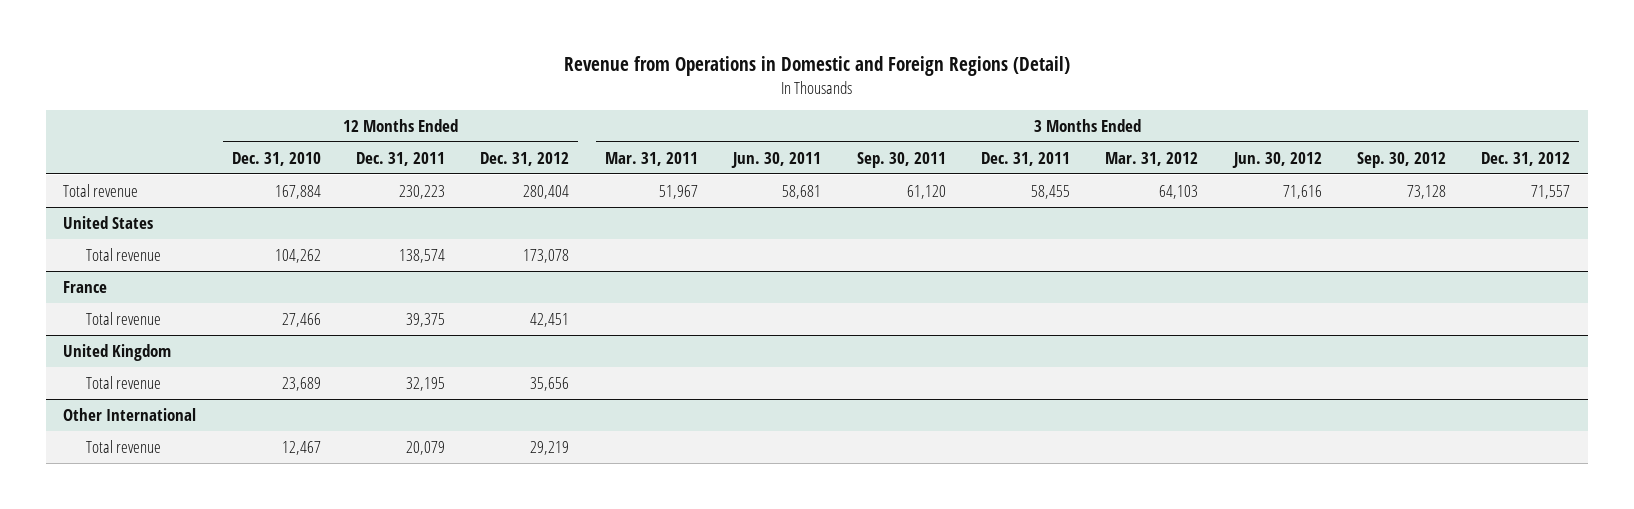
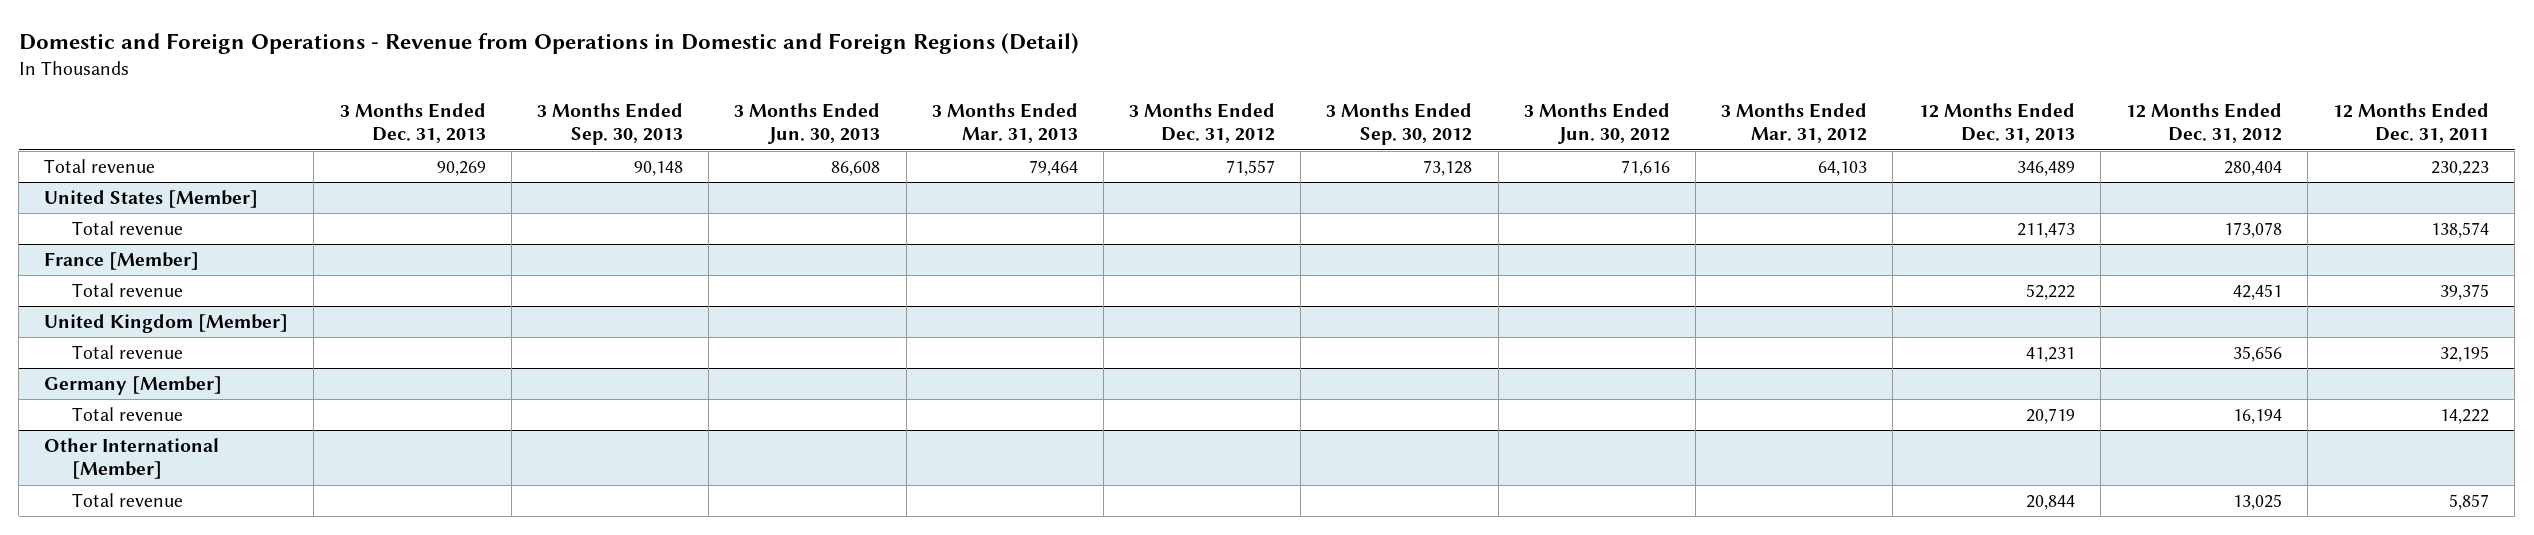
- Revenue from Operations in Domestic and Foreign Regions (Detail)
+ Domestic and Foreign Operations - Revenue from Operations in Domestic and Foreign Regions (Detail)
- | 12 Months Ended Dec. 31, 2010 | 12 Months Ended Dec. 31, 2011 | 12 Months Ended Dec. 31, 2012 | 3 Months Ended Mar. 31, 2011 | 3 Months Ended Jun. 30, 2011 | 3 Months Ended Sep. 30, 2011 | 3 Months Ended Dec. 31, 2011 | 3 Months Ended Mar. 31, 2012 | 3 Months Ended Jun. 30, 2012 | 3 Months Ended Sep. 30, 2012 | 3 Months Ended Dec. 31, 2012
+ | 3 Months Ended Dec. 31, 2013 | 3 Months Ended Sep. 30, 2013 | 3 Months Ended Jun. 30, 2013 | 3 Months Ended Mar. 31, 2013 | 3 Months Ended Dec. 31, 2012 | 3 Months Ended Sep. 30, 2012 | 3 Months Ended Jun. 30, 2012 | 3 Months Ended Mar. 31, 2012 | 12 Months Ended Dec. 31, 2013 | 12 Months Ended Dec. 31, 2012 | 12 Months Ended Dec. 31, 2011
- United States
+ United States [Member]
- France
+ France [Member]
- United Kingdom
+ United Kingdom [Member]
- Other International
- Total revenue | 12,467 | 20,079 | 29,219 | | | | | | | |
+ Germany [Member]
+ Total revenue | | | | | | | | | 20,719 | 16,194 | 14,222
+ Other International [Member]
+ Total revenue | | | | | | | | | 20,844 | 13,025 | 5,857

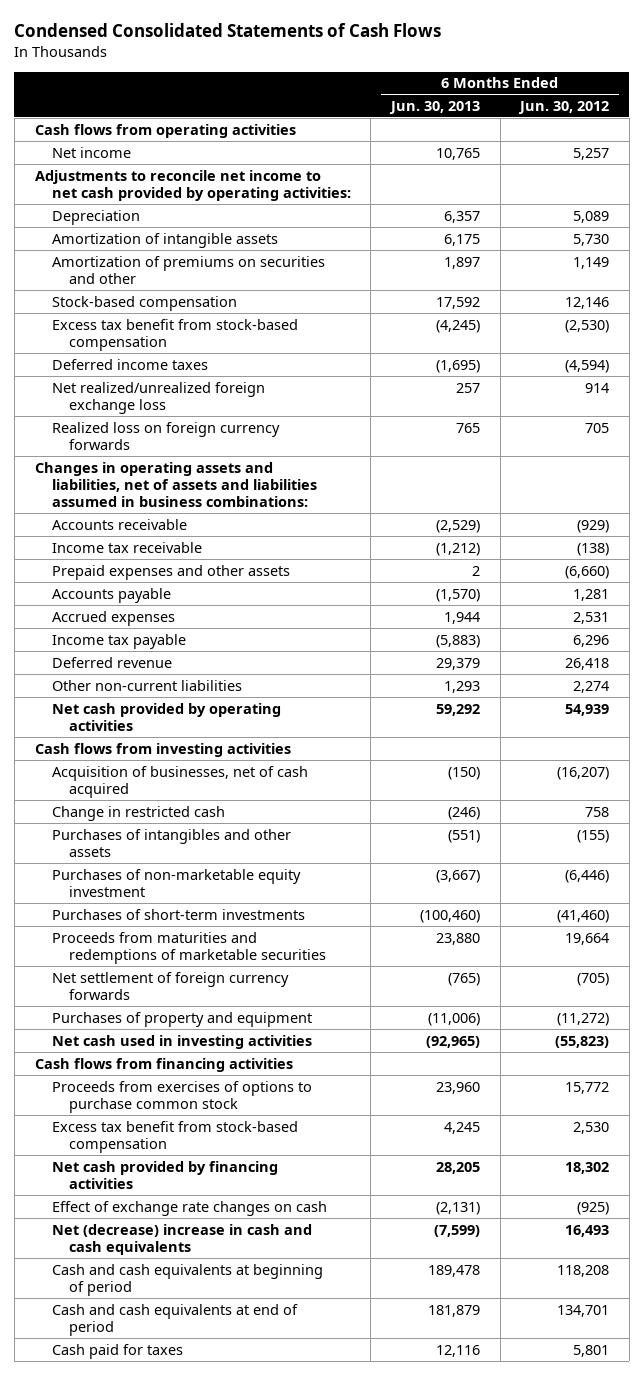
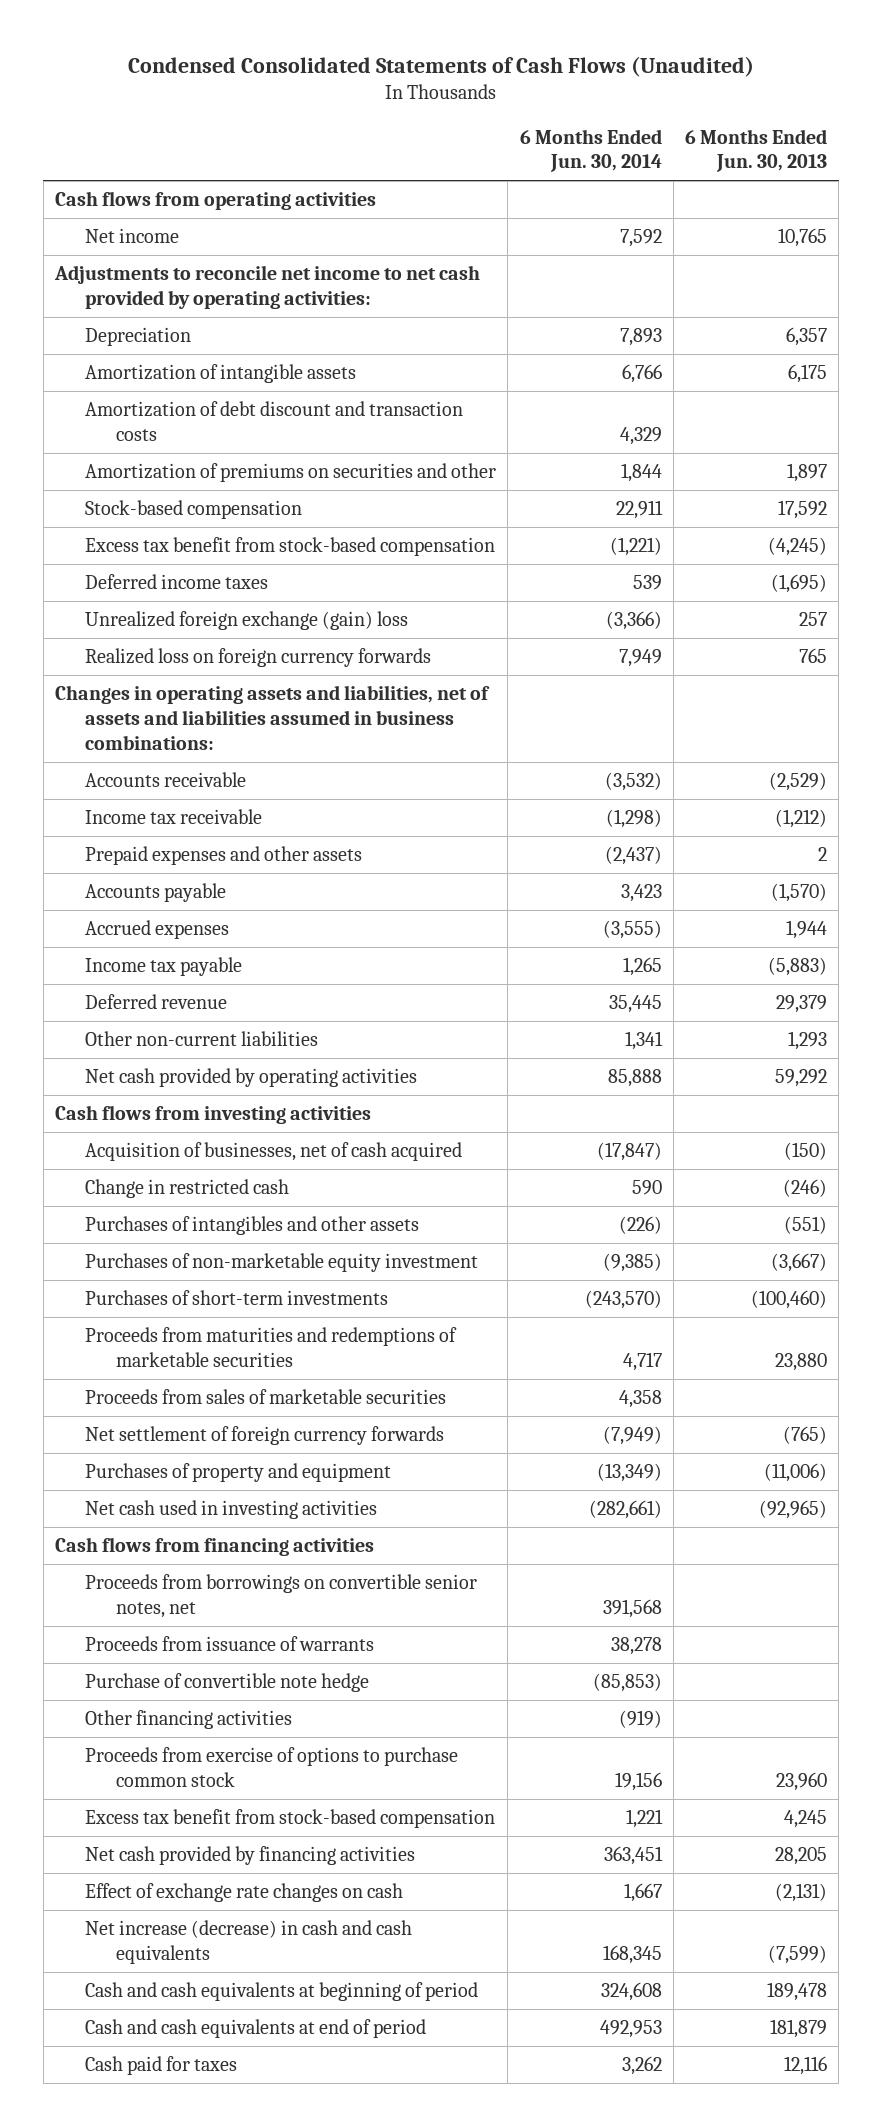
- Condensed Consolidated Statements of Cash Flows
+ Condensed Consolidated Statements of Cash Flows (Unaudited)
- | 6 Months Ended Jun. 30, 2013 | 6 Months Ended Jun. 30, 2012
+ | 6 Months Ended Jun. 30, 2014 | 6 Months Ended Jun. 30, 2013
+ Amortization of debt discount and transaction costs | 4,329 |
- Net realized/unrealized foreign exchange loss | 257 | 914
+ Unrealized foreign exchange (gain) loss | (3,366) | 257
+ Proceeds from sales of marketable securities | 4,358 |
- Proceeds from exercises of options to purchase common stock | 23,960 | 15,772
+ Proceeds from borrowings on convertible senior notes, net | 391,568 |
+ Proceeds from issuance of warrants | 38,278 |
+ Purchase of convertible note hedge | (85,853) |
+ Other financing activities | (919) |
+ Proceeds from exercise of options to purchase common stock | 19,156 | 23,960
- Net (decrease) increase in cash and cash equivalents | (7,599) | 16,493
+ Net increase (decrease) in cash and cash equivalents | 168,345 | (7,599)

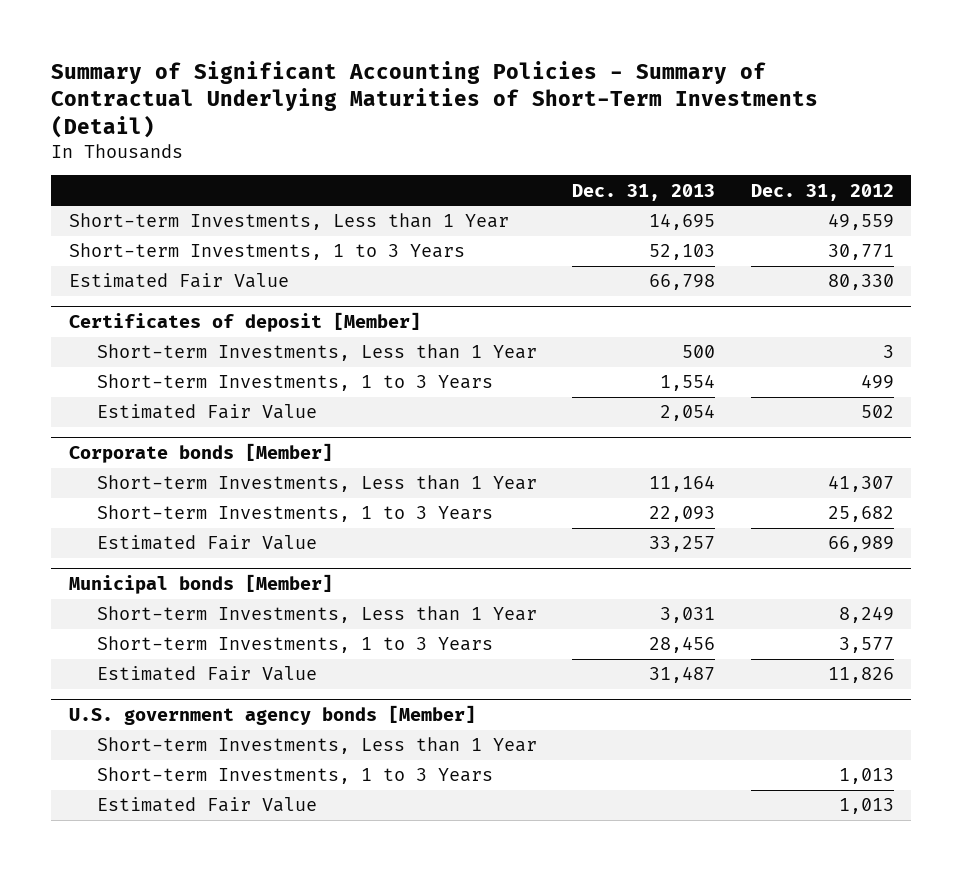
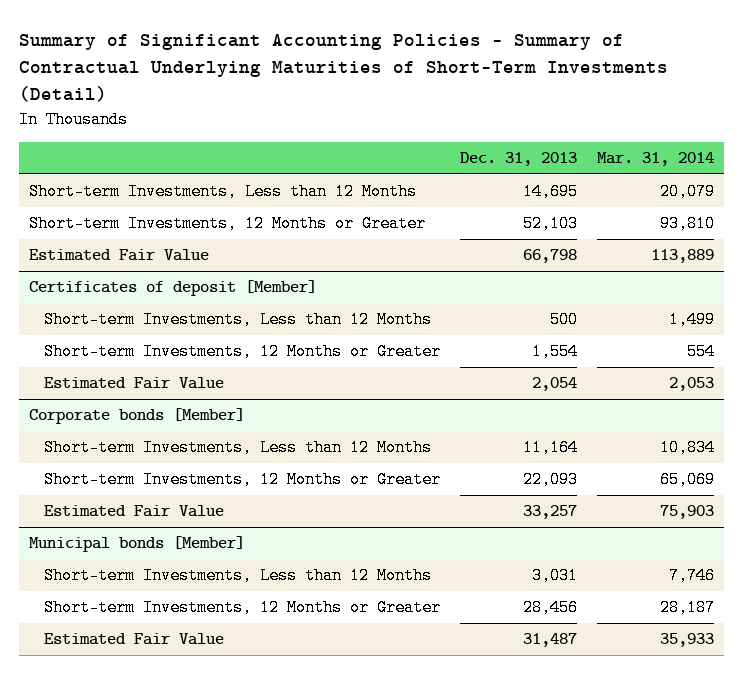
- | Dec. 31, 2013 | Dec. 31, 2012
+ | Dec. 31, 2013 | Mar. 31, 2014
- Short-term Investments, Less than 1 Year | 14,695 | 49,559
- Short-term Investments, 1 to 3 Years | 52,103 | 30,771
+ Short-term Investments, Less than 12 Months | 14,695 | 20,079
+ Short-term Investments, 12 Months or Greater | 52,103 | 93,810
@ Certificates of deposit [Member]
- Short-term Investments, Less than 1 Year | 500 | 3
- Short-term Investments, 1 to 3 Years | 1,554 | 499
+ Short-term Investments, Less than 12 Months | 500 | 1,499
+ Short-term Investments, 12 Months or Greater | 1,554 | 554
@ Corporate bonds [Member]
- Short-term Investments, Less than 1 Year | 11,164 | 41,307
- Short-term Investments, 1 to 3 Years | 22,093 | 25,682
+ Short-term Investments, Less than 12 Months | 11,164 | 10,834
+ Short-term Investments, 12 Months or Greater | 22,093 | 65,069
@ Municipal bonds [Member]
- Short-term Investments, Less than 1 Year | 3,031 | 8,249
- Short-term Investments, 1 to 3 Years | 28,456 | 3,577
+ Short-term Investments, Less than 12 Months | 3,031 | 7,746
+ Short-term Investments, 12 Months or Greater | 28,456 | 28,187
- U.S. government agency bonds [Member]
- Short-term Investments, Less than 1 Year
- Short-term Investments, 1 to 3 Years | | 1,013
- Estimated Fair Value | | 1,013

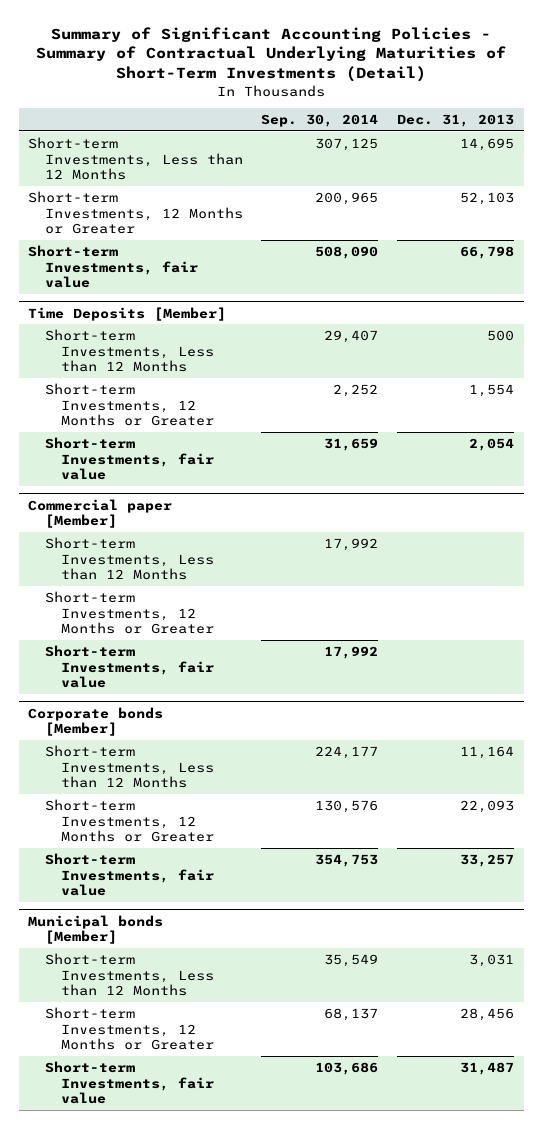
- | Dec. 31, 2013 | Mar. 31, 2014
+ | Sep. 30, 2014 | Dec. 31, 2013
- Estimated Fair Value | 66,798 | 113,889
- Certificates of deposit [Member]
+ Short-term Investments, fair value | 508,090 | 66,798
+ Time Deposits [Member]
- Estimated Fair Value | 2,054 | 2,053
+ Short-term Investments, fair value | 31,659 | 2,054
+ Commercial paper [Member]
+ Short-term Investments, Less than 12 Months | 17,992 |
+ Short-term Investments, 12 Months or Greater
+ Short-term Investments, fair value | 17,992 |
@ Corporate bonds [Member]
- Estimated Fair Value | 33,257 | 75,903
+ Short-term Investments, fair value | 354,753 | 33,257
@ Municipal bonds [Member]
- Estimated Fair Value | 31,487 | 35,933
+ Short-term Investments, fair value | 103,686 | 31,487

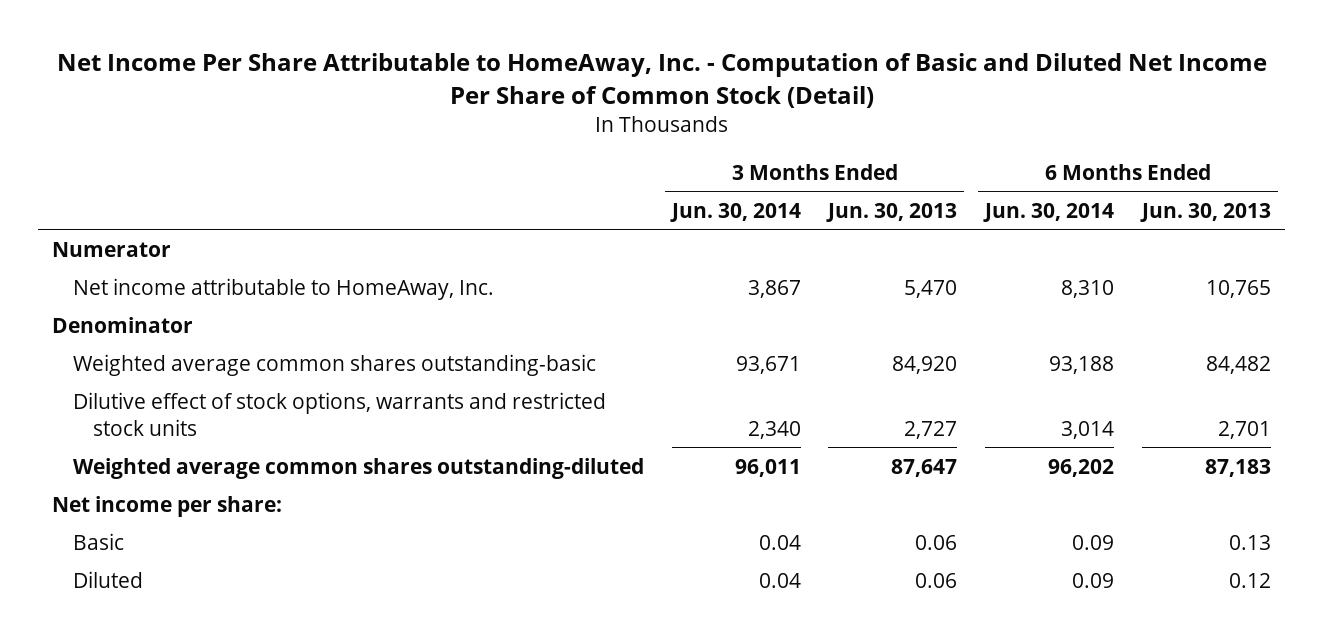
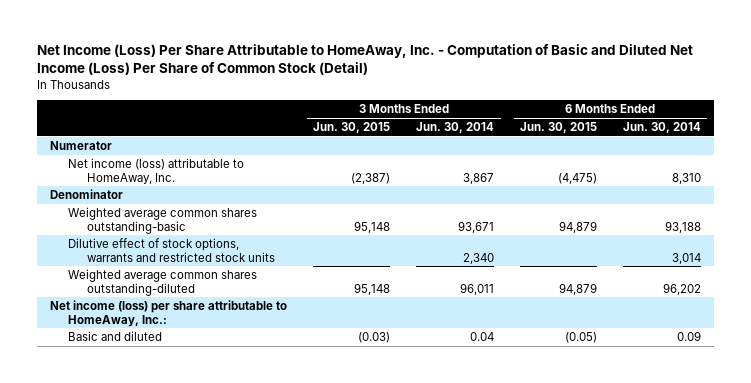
- Net Income Per Share Attributable to HomeAway, Inc. - Computation of Basic and Diluted Net Income Per Share of Common Stock (Detail)
+ Net Income (Loss) Per Share Attributable to HomeAway, Inc. - Computation of Basic and Diluted Net Income (Loss) Per Share of Common Stock (Detail)
- | 3 Months Ended Jun. 30, 2014 | 3 Months Ended Jun. 30, 2013 | 6 Months Ended Jun. 30, 2014 | 6 Months Ended Jun. 30, 2013
+ | 3 Months Ended Jun. 30, 2015 | 3 Months Ended Jun. 30, 2014 | 6 Months Ended Jun. 30, 2015 | 6 Months Ended Jun. 30, 2014
- Net income attributable to HomeAway, Inc. | 3,867 | 5,470 | 8,310 | 10,765
+ Net income (loss) attributable to HomeAway, Inc. | (2,387) | 3,867 | (4,475) | 8,310
- Net income per share:
- Basic | 0.04 | 0.06 | 0.09 | 0.13
- Diluted | 0.04 | 0.06 | 0.09 | 0.12
+ Net income (loss) per share attributable to HomeAway, Inc.:
+ Basic and diluted | (0.03) | 0.04 | (0.05) | 0.09

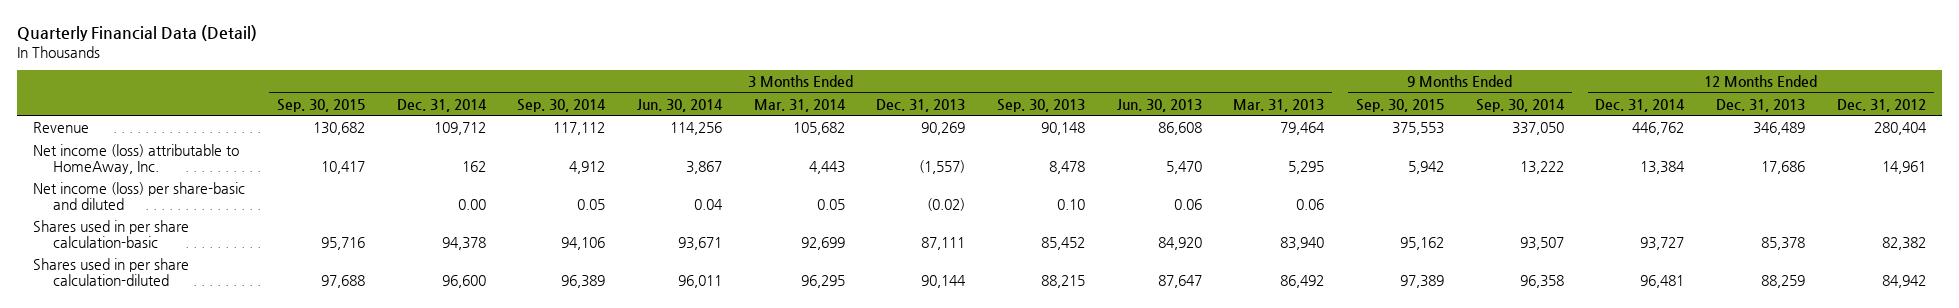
- Net Income (Loss) Per Share Attributable to HomeAway, Inc. - Computation of Basic and Diluted Net Income (Loss) Per Share of Common Stock (Detail)
+ Quarterly Financial Data (Detail)
- | 3 Months Ended Jun. 30, 2015 | 3 Months Ended Jun. 30, 2014 | 6 Months Ended Jun. 30, 2015 | 6 Months Ended Jun. 30, 2014
+ | 3 Months Ended Sep. 30, 2015 | 3 Months Ended Dec. 31, 2014 | 3 Months Ended Sep. 30, 2014 | 3 Months Ended Jun. 30, 2014 | 3 Months Ended Mar. 31, 2014 | 3 Months Ended Dec. 31, 2013 | 3 Months Ended Sep. 30, 2013 | 3 Months Ended Jun. 30, 2013 | 3 Months Ended Mar. 31, 2013 | 9 Months Ended Sep. 30, 2015 | 9 Months Ended Sep. 30, 2014 | 12 Months Ended Dec. 31, 2014 | 12 Months Ended Dec. 31, 2013 | 12 Months Ended Dec. 31, 2012
- Numerator
+ Revenue | 130,682 | 109,712 | 117,112 | 114,256 | 105,682 | 90,269 | 90,148 | 86,608 | 79,464 | 375,553 | 337,050 | 446,762 | 346,489 | 280,404
- Denominator
- Weighted average common shares outstanding-basic | 95,148 | 93,671 | 94,879 | 93,188
- Dilutive effect of stock options, warrants and restricted stock units | | 2,340 | | 3,014
- Weighted average common shares outstanding-diluted | 95,148 | 96,011 | 94,879 | 96,202
- Net income (loss) per share attributable to HomeAway, Inc.:
- Basic and diluted | (0.03) | 0.04 | (0.05) | 0.09
+ Net income (loss) per share-basic and diluted | | 0.00 | 0.05 | 0.04 | 0.05 | (0.02) | 0.10 | 0.06 | 0.06 | | | | |
+ Shares used in per share calculation-basic | 95,716 | 94,378 | 94,106 | 93,671 | 92,699 | 87,111 | 85,452 | 84,920 | 83,940 | 95,162 | 93,507 | 93,727 | 85,378 | 82,382
+ Shares used in per share calculation-diluted | 97,688 | 96,600 | 96,389 | 96,011 | 96,295 | 90,144 | 88,215 | 87,647 | 86,492 | 97,389 | 96,358 | 96,481 | 88,259 | 84,942

